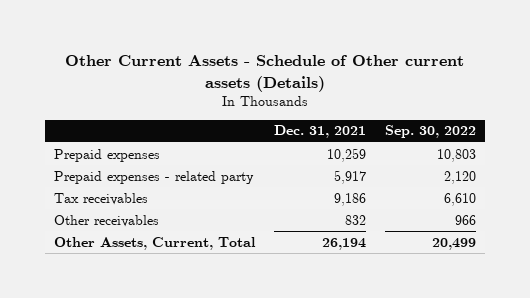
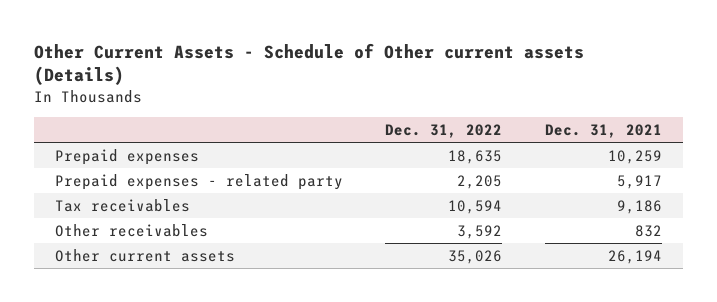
- | Dec. 31, 2021 | Sep. 30, 2022
+ | Dec. 31, 2022 | Dec. 31, 2021
- Other Assets, Current, Total | 26,194 | 20,499
+ Other current assets | 35,026 | 26,194

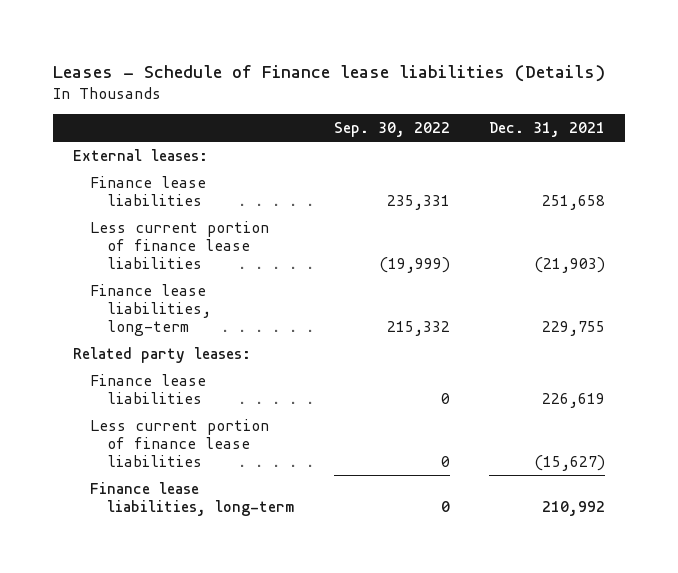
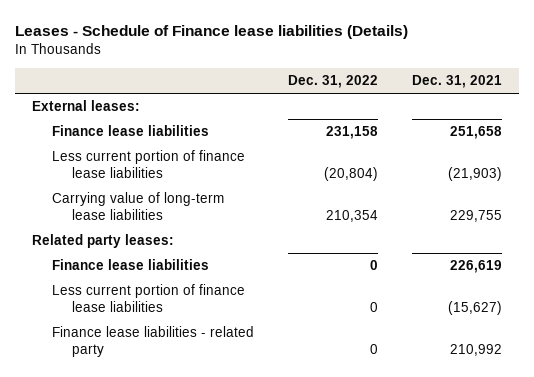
- | Sep. 30, 2022 | Dec. 31, 2021
+ | Dec. 31, 2022 | Dec. 31, 2021
- Finance lease liabilities, long-term | 215,332 | 229,755
+ Carrying value of long-term lease liabilities | 210,354 | 229,755
- Finance lease liabilities, long-term | 0 | 210,992
+ Finance lease liabilities - related party | 0 | 210,992

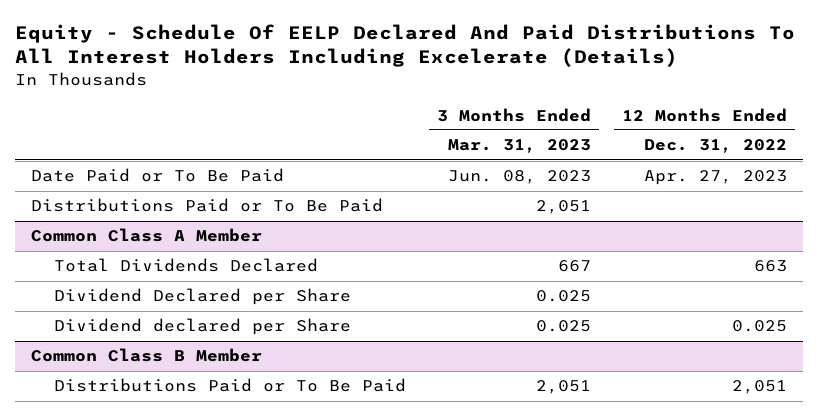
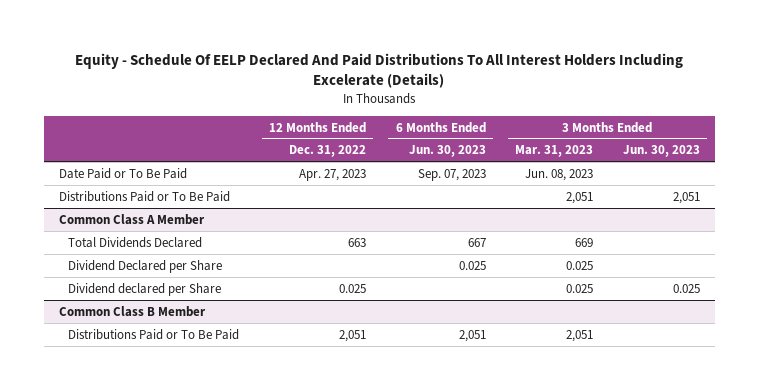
- | 3 Months Ended Mar. 31, 2023 | 12 Months Ended Dec. 31, 2022
+ | 12 Months Ended Dec. 31, 2022 | 6 Months Ended Jun. 30, 2023 | 3 Months Ended Mar. 31, 2023 | 3 Months Ended Jun. 30, 2023
@ Common Class A Member
- Total Dividends Declared | 667 | 663
+ Total Dividends Declared | 663 | 667 | 669 |

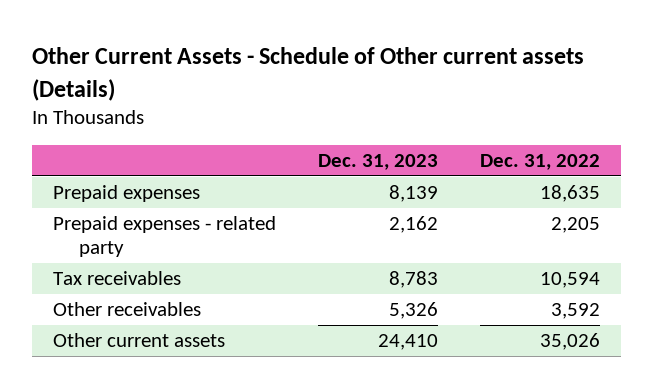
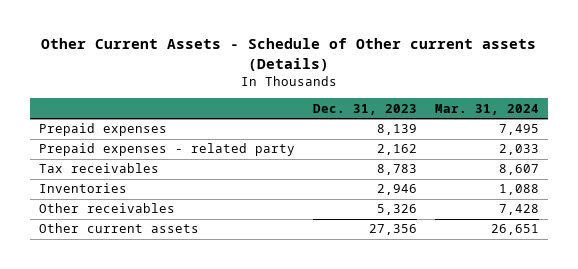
- | Dec. 31, 2023 | Dec. 31, 2022
+ | Dec. 31, 2023 | Mar. 31, 2024
+ Inventories | 2,946 | 1,088
- Other current assets | 24,410 | 35,026
+ Other current assets | 27,356 | 26,651

